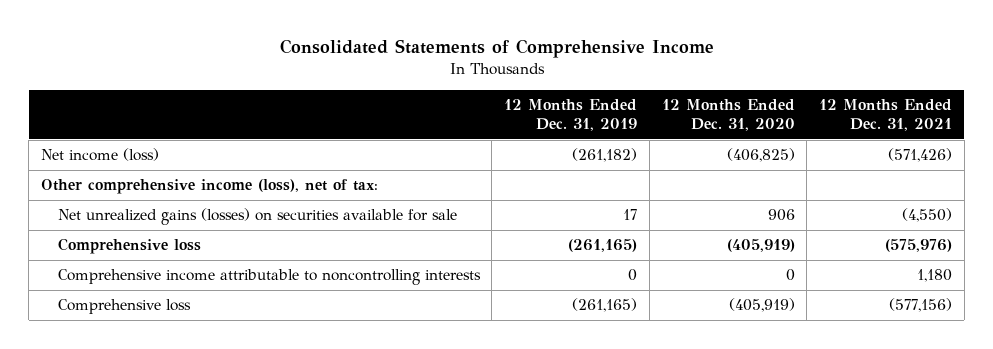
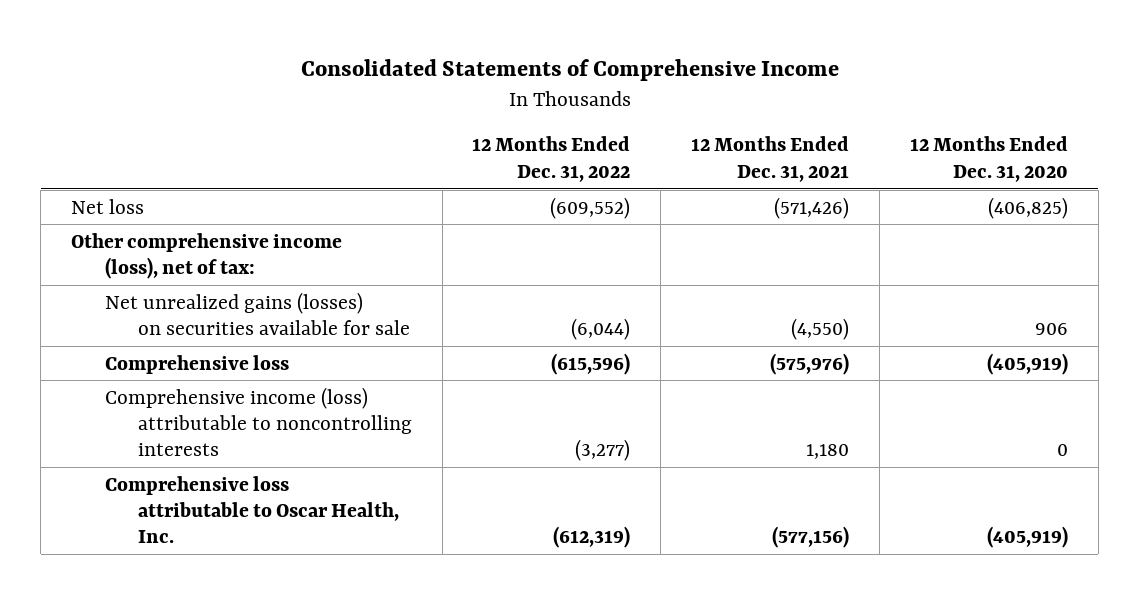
- | 12 Months Ended Dec. 31, 2019 | 12 Months Ended Dec. 31, 2020 | 12 Months Ended Dec. 31, 2021
+ | 12 Months Ended Dec. 31, 2022 | 12 Months Ended Dec. 31, 2021 | 12 Months Ended Dec. 31, 2020
- Net income (loss) | (261,182) | (406,825) | (571,426)
+ Net loss | (609,552) | (571,426) | (406,825)
- Comprehensive income attributable to noncontrolling interests | 0 | 0 | 1,180
- Comprehensive loss | (261,165) | (405,919) | (577,156)
+ Comprehensive income (loss) attributable to noncontrolling interests | (3,277) | 1,180 | 0
+ Comprehensive loss attributable to Oscar Health, Inc. | (612,319) | (577,156) | (405,919)

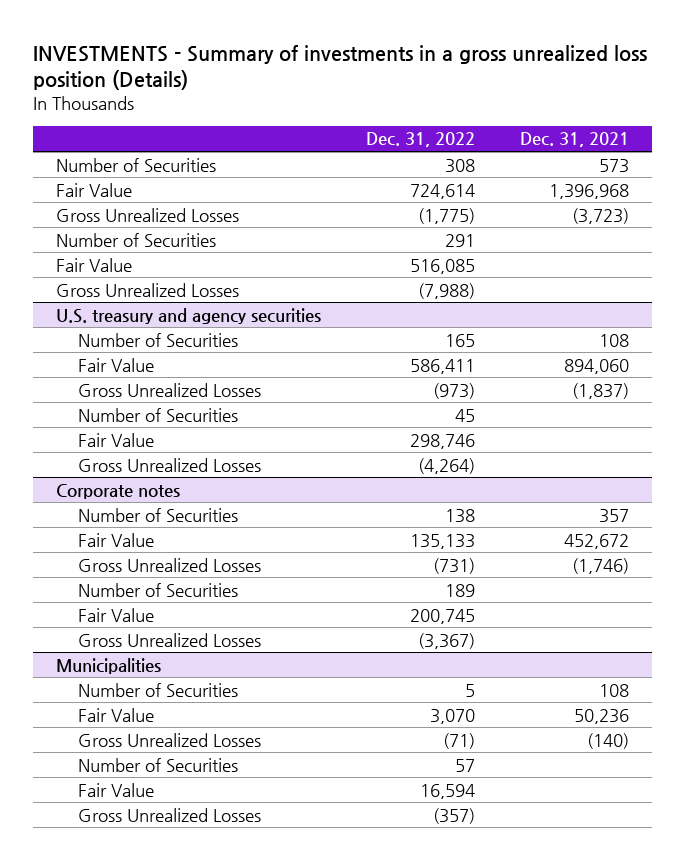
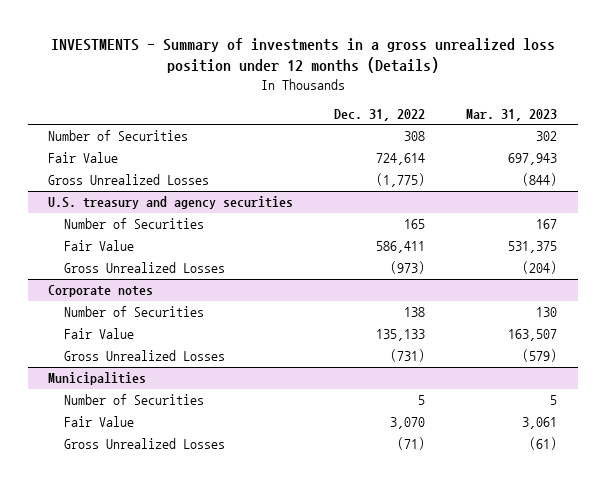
- INVESTMENTS - Summary of investments in a gross unrealized loss position (Details)
+ INVESTMENTS - Summary of investments in a gross unrealized loss position under 12 months (Details)
- | Dec. 31, 2022 | Dec. 31, 2021
+ | Dec. 31, 2022 | Mar. 31, 2023
- Number of Securities | 291 |
- Fair Value | 516,085 |
- Gross Unrealized Losses | (7,988) |
@ U.S. treasury and agency securities
- Number of Securities | 45 |
- Fair Value | 298,746 |
- Gross Unrealized Losses | (4,264) |
@ Corporate notes
- Number of Securities | 189 |
- Fair Value | 200,745 |
- Gross Unrealized Losses | (3,367) |
@ Municipalities
- Number of Securities | 57 |
- Fair Value | 16,594 |
- Gross Unrealized Losses | (357) |

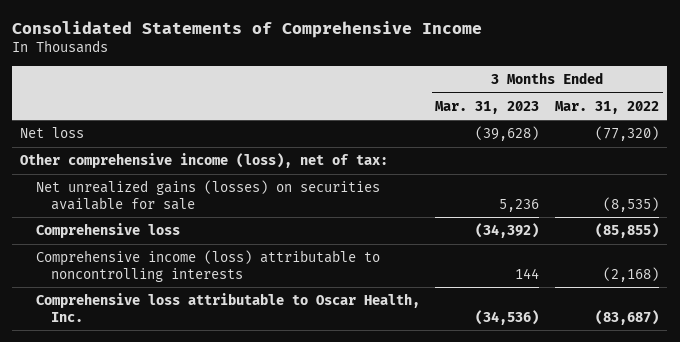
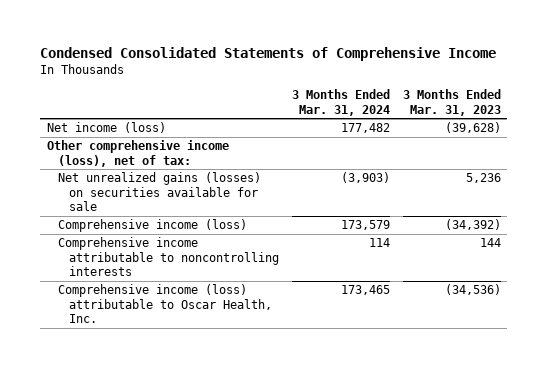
- Consolidated Statements of Comprehensive Income
+ Condensed Consolidated Statements of Comprehensive Income
- | 3 Months Ended Mar. 31, 2023 | 3 Months Ended Mar. 31, 2022
+ | 3 Months Ended Mar. 31, 2024 | 3 Months Ended Mar. 31, 2023
- Net loss | (39,628) | (77,320)
+ Net income (loss) | 177,482 | (39,628)
- Comprehensive loss | (34,392) | (85,855)
- Comprehensive income (loss) attributable to noncontrolling interests | 144 | (2,168)
- Comprehensive loss attributable to Oscar Health, Inc. | (34,536) | (83,687)
+ Comprehensive income (loss) | 173,579 | (34,392)
+ Comprehensive income attributable to noncontrolling interests | 114 | 144
+ Comprehensive income (loss) attributable to Oscar Health, Inc. | 173,465 | (34,536)

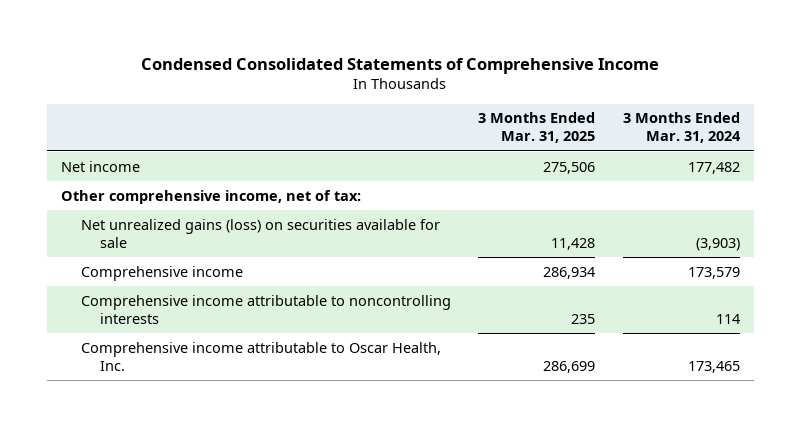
- | 3 Months Ended Mar. 31, 2024 | 3 Months Ended Mar. 31, 2023
+ | 3 Months Ended Mar. 31, 2025 | 3 Months Ended Mar. 31, 2024
- Net income (loss) | 177,482 | (39,628)
- Other comprehensive income (loss), net of tax:
- Net unrealized gains (losses) on securities available for sale | (3,903) | 5,236
- Comprehensive income (loss) | 173,579 | (34,392)
+ Net income | 275,506 | 177,482
+ Other comprehensive income, net of tax:
+ Net unrealized gains (loss) on securities available for sale | 11,428 | (3,903)
+ Comprehensive income | 286,934 | 173,579
- Comprehensive income (loss) attributable to Oscar Health, Inc. | 173,465 | (34,536)
+ Comprehensive income attributable to Oscar Health, Inc. | 286,699 | 173,465

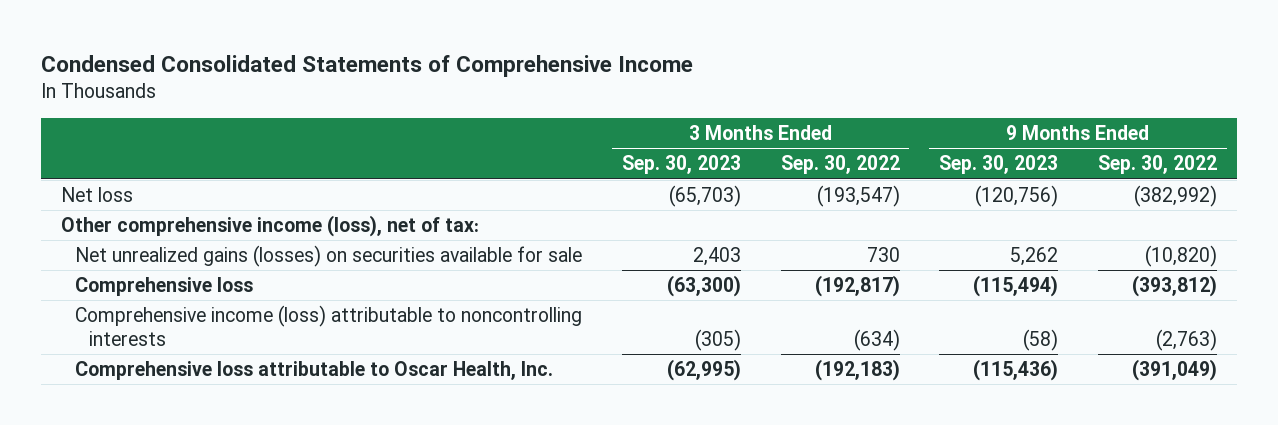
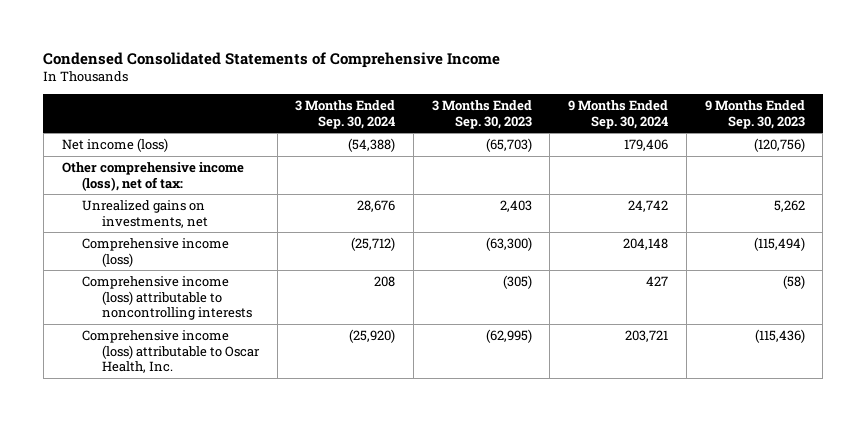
- | 3 Months Ended Sep. 30, 2023 | 3 Months Ended Sep. 30, 2022 | 9 Months Ended Sep. 30, 2023 | 9 Months Ended Sep. 30, 2022
+ | 3 Months Ended Sep. 30, 2024 | 3 Months Ended Sep. 30, 2023 | 9 Months Ended Sep. 30, 2024 | 9 Months Ended Sep. 30, 2023
- Net loss | (65,703) | (193,547) | (120,756) | (382,992)
+ Net income (loss) | (54,388) | (65,703) | 179,406 | (120,756)
- Net unrealized gains (losses) on securities available for sale | 2,403 | 730 | 5,262 | (10,820)
- Comprehensive loss | (63,300) | (192,817) | (115,494) | (393,812)
+ Unrealized gains on investments, net | 28,676 | 2,403 | 24,742 | 5,262
+ Comprehensive income (loss) | (25,712) | (63,300) | 204,148 | (115,494)
- Comprehensive loss attributable to Oscar Health, Inc. | (62,995) | (192,183) | (115,436) | (391,049)
+ Comprehensive income (loss) attributable to Oscar Health, Inc. | (25,920) | (62,995) | 203,721 | (115,436)

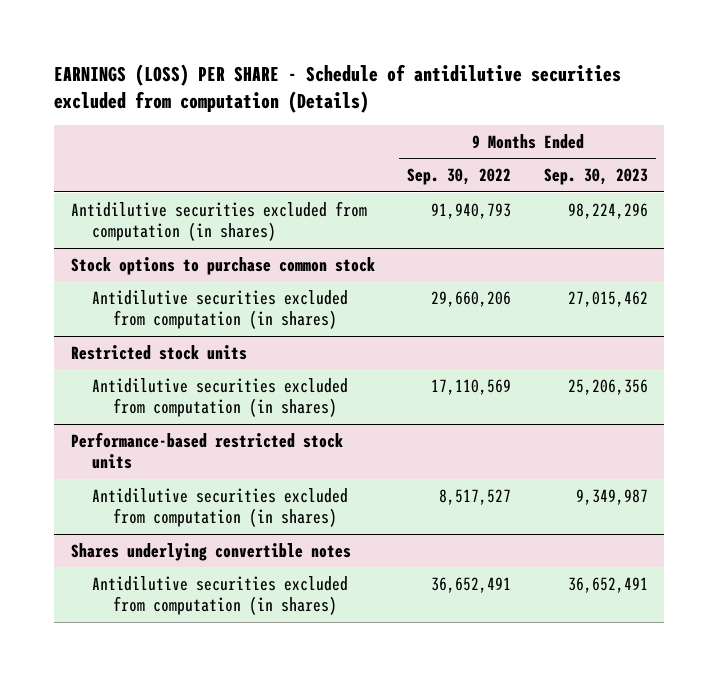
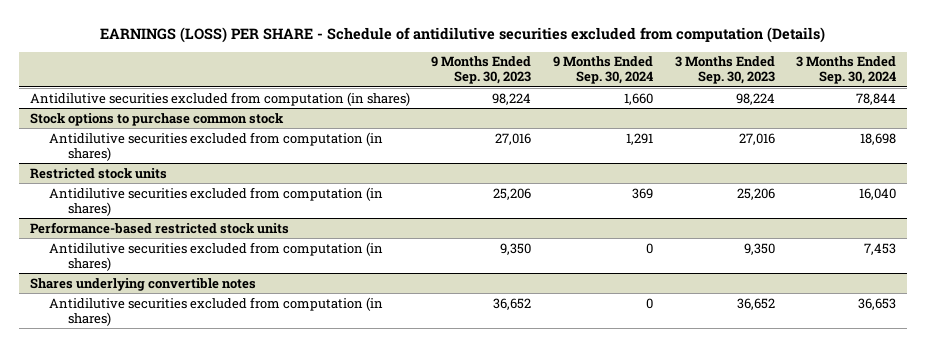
- | 9 Months Ended Sep. 30, 2022 | 9 Months Ended Sep. 30, 2023
+ | 9 Months Ended Sep. 30, 2023 | 9 Months Ended Sep. 30, 2024 | 3 Months Ended Sep. 30, 2023 | 3 Months Ended Sep. 30, 2024
- Antidilutive securities excluded from computation (in shares) | 91,940,793 | 98,224,296
+ Antidilutive securities excluded from computation (in shares) | 98,224 | 1,660 | 98,224 | 78,844
@ Stock options to purchase common stock
- Antidilutive securities excluded from computation (in shares) | 29,660,206 | 27,015,462
+ Antidilutive securities excluded from computation (in shares) | 27,016 | 1,291 | 27,016 | 18,698
@ Restricted stock units
- Antidilutive securities excluded from computation (in shares) | 17,110,569 | 25,206,356
+ Antidilutive securities excluded from computation (in shares) | 25,206 | 369 | 25,206 | 16,040
@ Performance-based restricted stock units
- Antidilutive securities excluded from computation (in shares) | 8,517,527 | 9,349,987
+ Antidilutive securities excluded from computation (in shares) | 9,350 | 0 | 9,350 | 7,453
@ Shares underlying convertible notes
- Antidilutive securities excluded from computation (in shares) | 36,652,491 | 36,652,491
+ Antidilutive securities excluded from computation (in shares) | 36,652 | 0 | 36,652 | 36,653

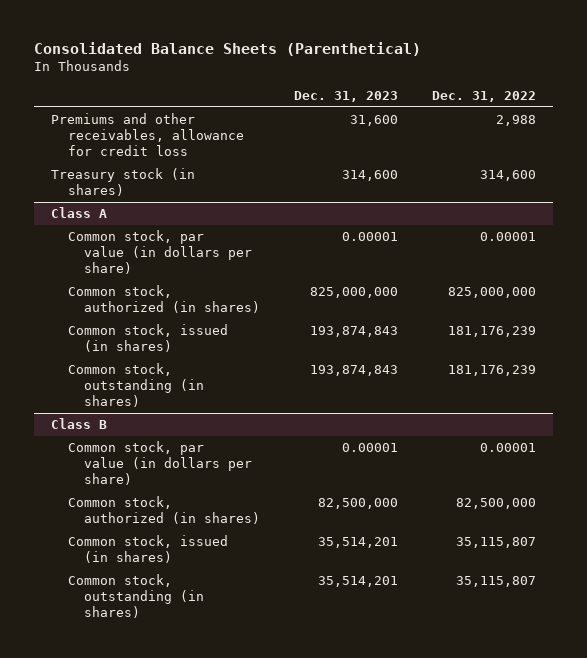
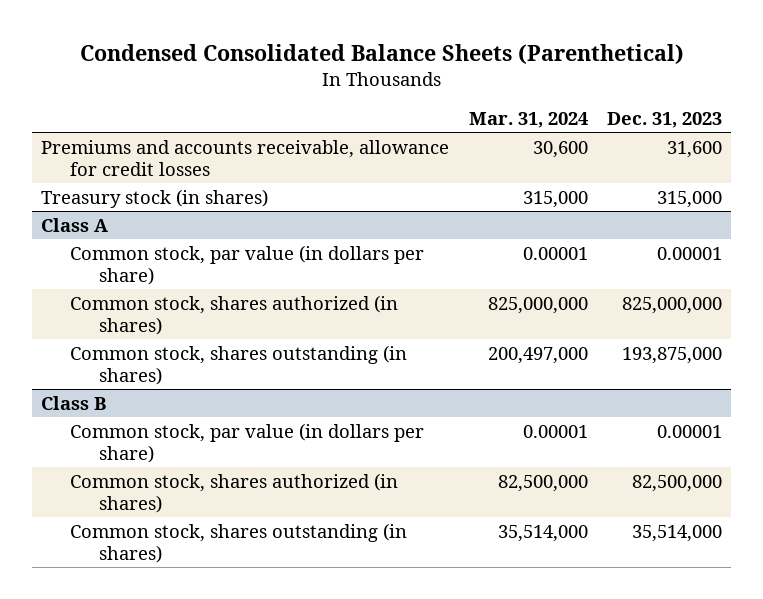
- Consolidated Balance Sheets (Parenthetical)
+ Condensed Consolidated Balance Sheets (Parenthetical)
- | Dec. 31, 2023 | Dec. 31, 2022
+ | Mar. 31, 2024 | Dec. 31, 2023
- Premiums and other receivables, allowance for credit loss | 31,600 | 2,988
- Treasury stock (in shares) | 314,600 | 314,600
+ Premiums and accounts receivable, allowance for credit losses | 30,600 | 31,600
+ Treasury stock (in shares) | 315,000 | 315,000
@ Class A
- Common stock, authorized (in shares) | 825,000,000 | 825,000,000
- Common stock, issued (in shares) | 193,874,843 | 181,176,239
- Common stock, outstanding (in shares) | 193,874,843 | 181,176,239
+ Common stock, shares authorized (in shares) | 825,000,000 | 825,000,000
+ Common stock, shares outstanding (in shares) | 200,497,000 | 193,875,000
@ Class B
- Common stock, authorized (in shares) | 82,500,000 | 82,500,000
- Common stock, issued (in shares) | 35,514,201 | 35,115,807
- Common stock, outstanding (in shares) | 35,514,201 | 35,115,807
+ Common stock, shares authorized (in shares) | 82,500,000 | 82,500,000
+ Common stock, shares outstanding (in shares) | 35,514,000 | 35,514,000

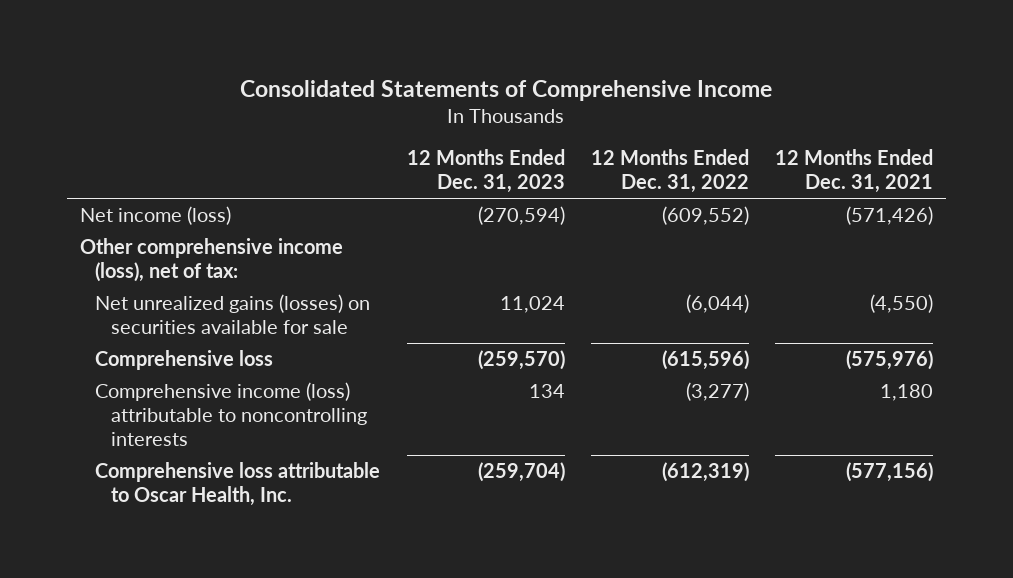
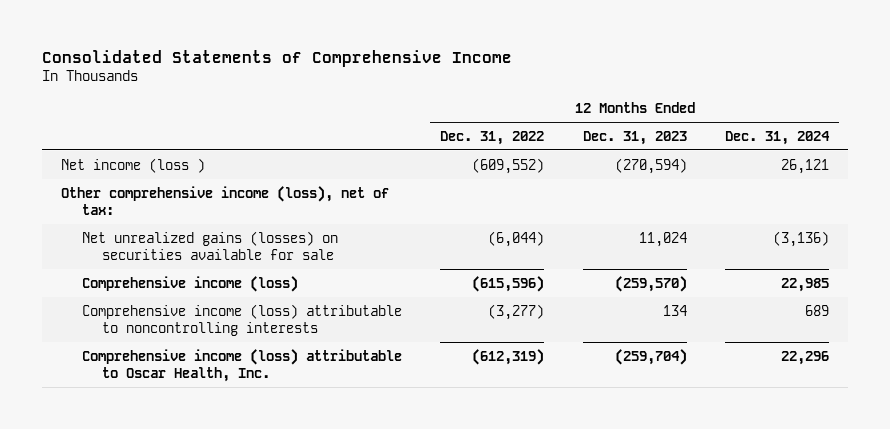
- | 12 Months Ended Dec. 31, 2023 | 12 Months Ended Dec. 31, 2022 | 12 Months Ended Dec. 31, 2021
+ | 12 Months Ended Dec. 31, 2022 | 12 Months Ended Dec. 31, 2023 | 12 Months Ended Dec. 31, 2024
- Net income (loss) | (270,594) | (609,552) | (571,426)
+ Net income (loss ) | (609,552) | (270,594) | 26,121
- Comprehensive loss | (259,570) | (615,596) | (575,976)
+ Comprehensive income (loss) | (615,596) | (259,570) | 22,985
- Comprehensive loss attributable to Oscar Health, Inc. | (259,704) | (612,319) | (577,156)
+ Comprehensive income (loss) attributable to Oscar Health, Inc. | (612,319) | (259,704) | 22,296

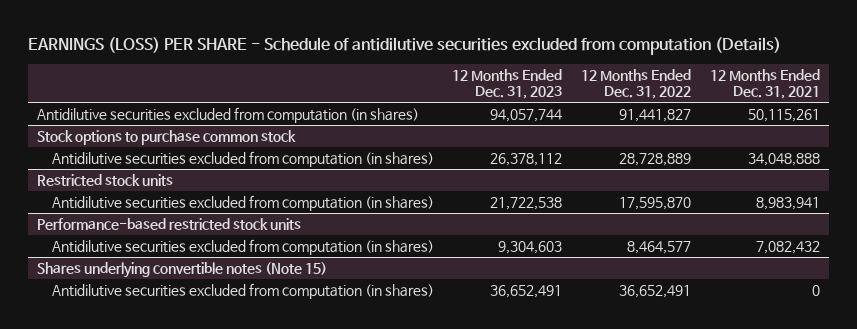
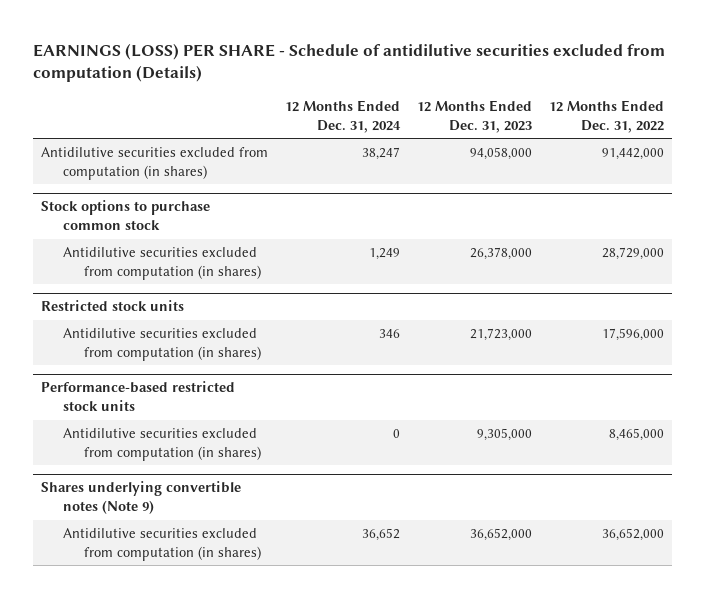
- | 12 Months Ended Dec. 31, 2023 | 12 Months Ended Dec. 31, 2022 | 12 Months Ended Dec. 31, 2021
+ | 12 Months Ended Dec. 31, 2024 | 12 Months Ended Dec. 31, 2023 | 12 Months Ended Dec. 31, 2022
- Antidilutive securities excluded from computation (in shares) | 94,057,744 | 91,441,827 | 50,115,261
+ Antidilutive securities excluded from computation (in shares) | 38,247 | 94,058,000 | 91,442,000
@ Stock options to purchase common stock
- Antidilutive securities excluded from computation (in shares) | 26,378,112 | 28,728,889 | 34,048,888
+ Antidilutive securities excluded from computation (in shares) | 1,249 | 26,378,000 | 28,729,000
@ Restricted stock units
- Antidilutive securities excluded from computation (in shares) | 21,722,538 | 17,595,870 | 8,983,941
+ Antidilutive securities excluded from computation (in shares) | 346 | 21,723,000 | 17,596,000
@ Performance-based restricted stock units
- Antidilutive securities excluded from computation (in shares) | 9,304,603 | 8,464,577 | 7,082,432
- Shares underlying convertible notes (Note 15)
- Antidilutive securities excluded from computation (in shares) | 36,652,491 | 36,652,491 | 0
@ Performance-based restricted stock units
+ Antidilutive securities excluded from computation (in shares) | 0 | 9,305,000 | 8,465,000
+ Shares underlying convertible notes (Note 9)
+ Antidilutive securities excluded from computation (in shares) | 36,652 | 36,652,000 | 36,652,000

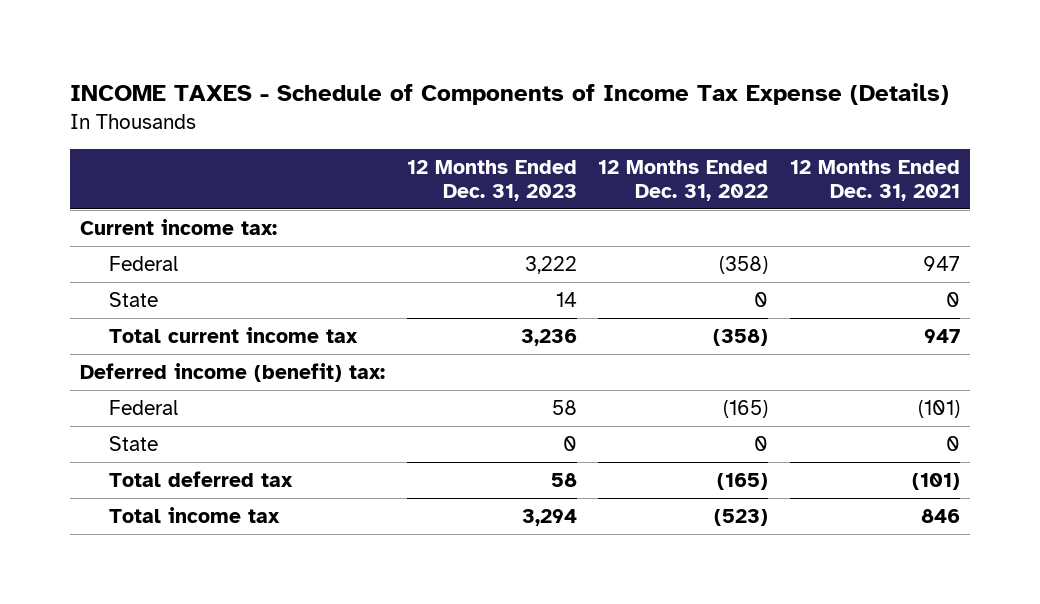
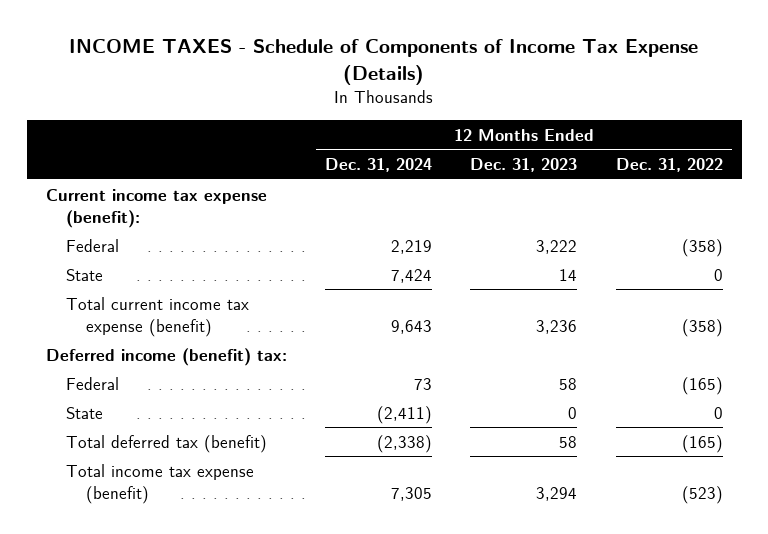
- | 12 Months Ended Dec. 31, 2023 | 12 Months Ended Dec. 31, 2022 | 12 Months Ended Dec. 31, 2021
+ | 12 Months Ended Dec. 31, 2024 | 12 Months Ended Dec. 31, 2023 | 12 Months Ended Dec. 31, 2022
- Current income tax:
+ Current income tax expense (benefit):
- Total current income tax | 3,236 | (358) | 947
+ Total current income tax expense (benefit) | 9,643 | 3,236 | (358)
- Total deferred tax | 58 | (165) | (101)
- Total income tax | 3,294 | (523) | 846
+ Total deferred tax (benefit) | (2,338) | 58 | (165)
+ Total income tax expense (benefit) | 7,305 | 3,294 | (523)

